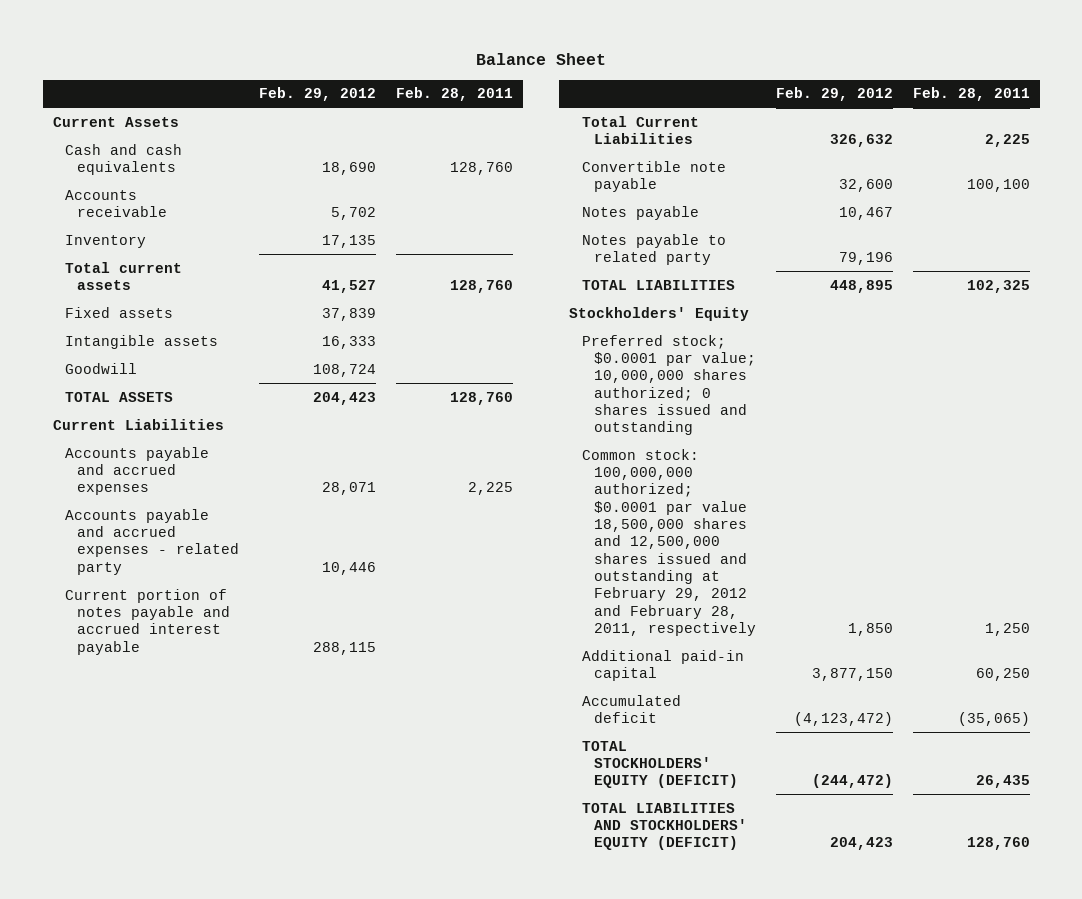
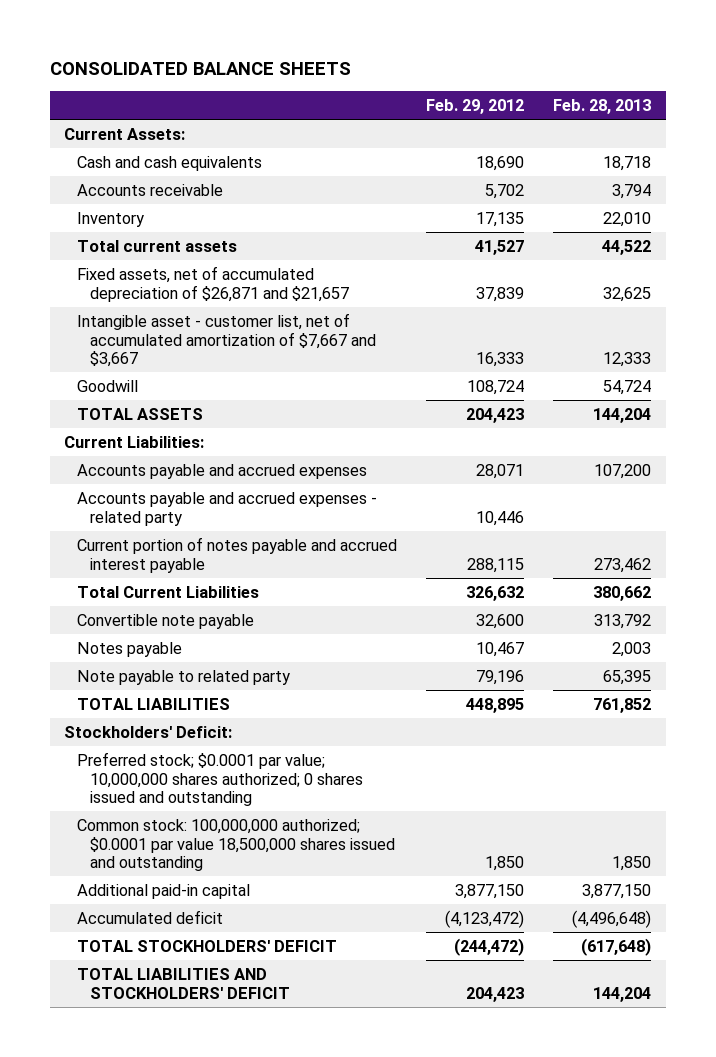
- Balance Sheet
+ CONSOLIDATED BALANCE SHEETS
- | Feb. 29, 2012 | Feb. 28, 2011
+ | Feb. 29, 2012 | Feb. 28, 2013
- Current Assets
+ Current Assets:
- Fixed assets | 37,839 |
- Intangible assets | 16,333 |
+ Fixed assets, net of accumulated depreciation of $26,871 and $21,657 | 37,839 | 32,625
+ Intangible asset - customer list, net of accumulated amortization of $7,667 and $3,667 | 16,333 | 12,333
- Current Liabilities
+ Current Liabilities:
- Notes payable to related party | 79,196 |
+ Note payable to related party | 79,196 | 65,395
- Stockholders' Equity
+ Stockholders' Deficit:
- Common stock: 100,000,000 authorized; $0.0001 par value 18,500,000 shares and 12,500,000 shares issued and outstanding at February 29, 2012 and February 28, 2011, respectively | 1,850 | 1,250
+ Common stock: 100,000,000 authorized; $0.0001 par value 18,500,000 shares issued and outstanding | 1,850 | 1,850
- TOTAL STOCKHOLDERS' EQUITY (DEFICIT) | (244,472) | 26,435
- TOTAL LIABILITIES AND STOCKHOLDERS' EQUITY (DEFICIT) | 204,423 | 128,760
+ TOTAL STOCKHOLDERS' DEFICIT | (244,472) | (617,648)
+ TOTAL LIABILITIES AND STOCKHOLDERS' DEFICIT | 204,423 | 144,204

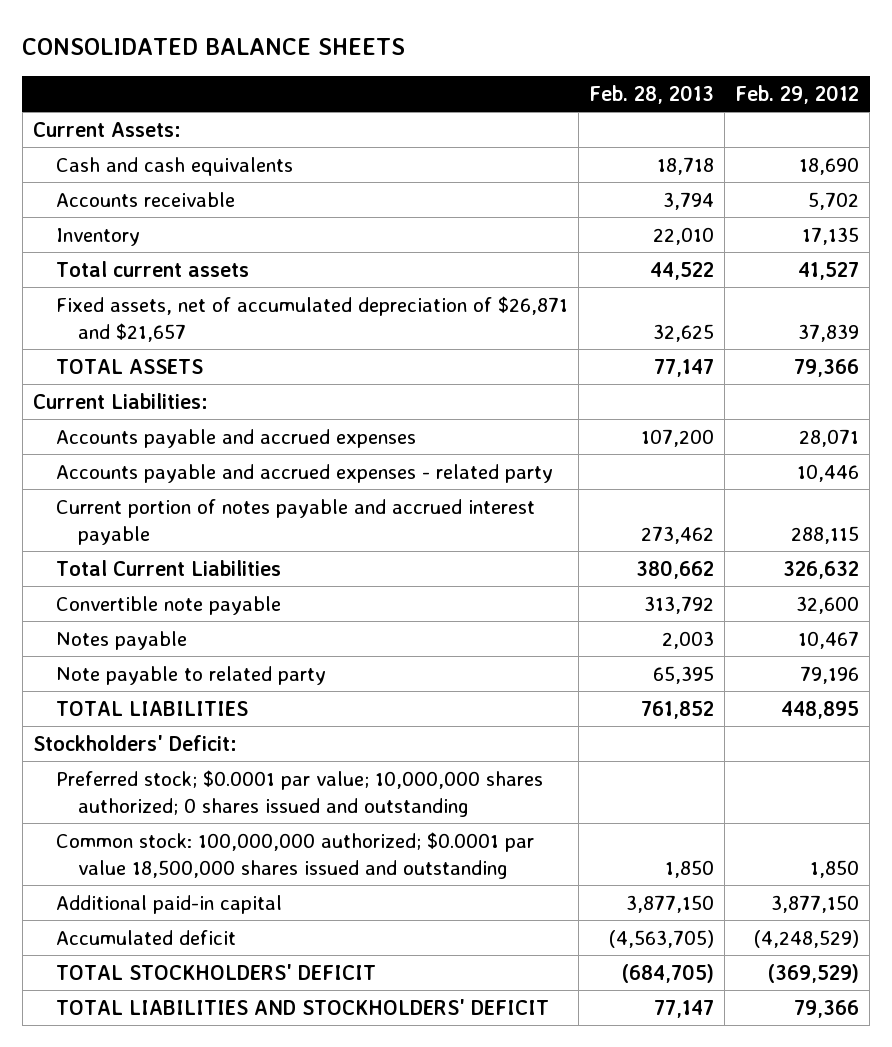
- | Feb. 29, 2012 | Feb. 28, 2013
+ | Feb. 28, 2013 | Feb. 29, 2012
- Intangible asset - customer list, net of accumulated amortization of $7,667 and $3,667 | 16,333 | 12,333
- Goodwill | 108,724 | 54,724
- TOTAL ASSETS | 204,423 | 144,204
+ TOTAL ASSETS | 77,147 | 79,366
- Accumulated deficit | (4,123,472) | (4,496,648)
- TOTAL STOCKHOLDERS' DEFICIT | (244,472) | (617,648)
- TOTAL LIABILITIES AND STOCKHOLDERS' DEFICIT | 204,423 | 144,204
+ Accumulated deficit | (4,563,705) | (4,248,529)
+ TOTAL STOCKHOLDERS' DEFICIT | (684,705) | (369,529)
+ TOTAL LIABILITIES AND STOCKHOLDERS' DEFICIT | 77,147 | 79,366

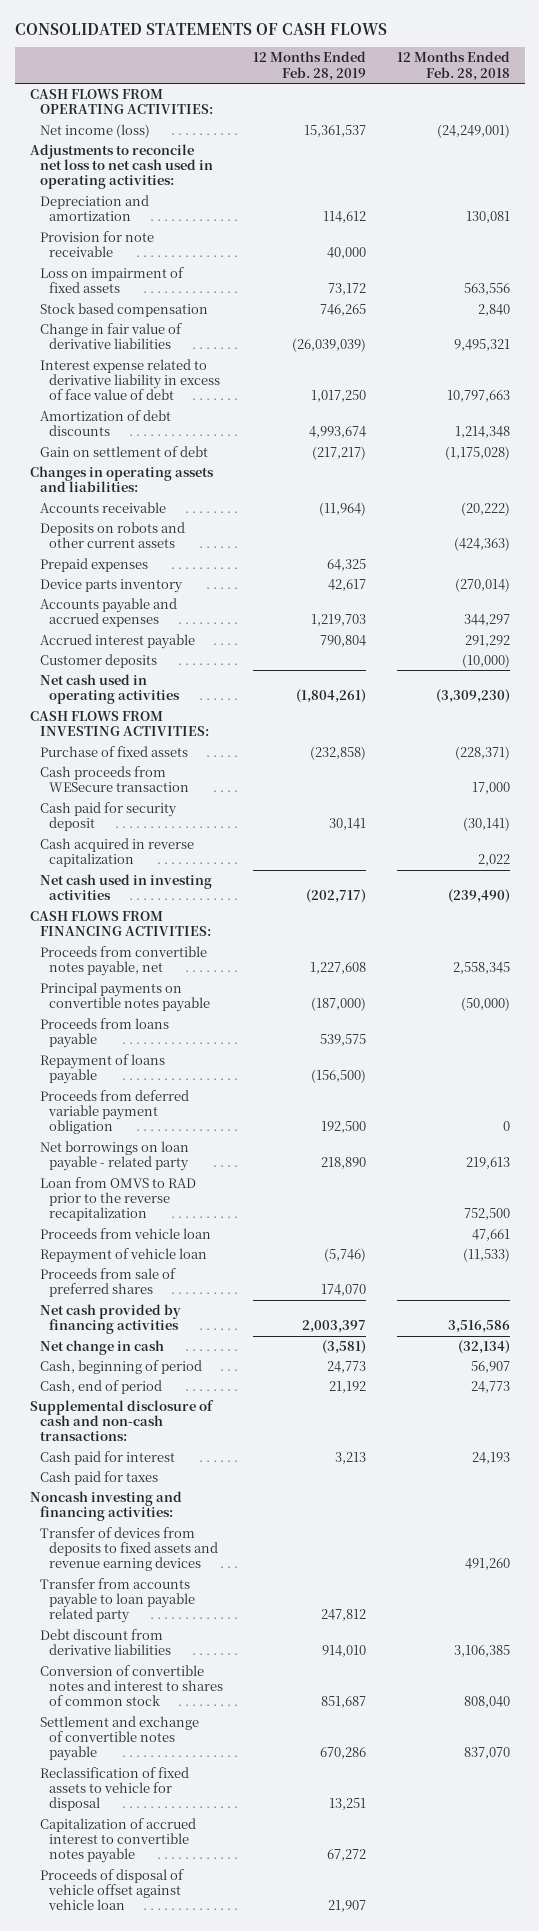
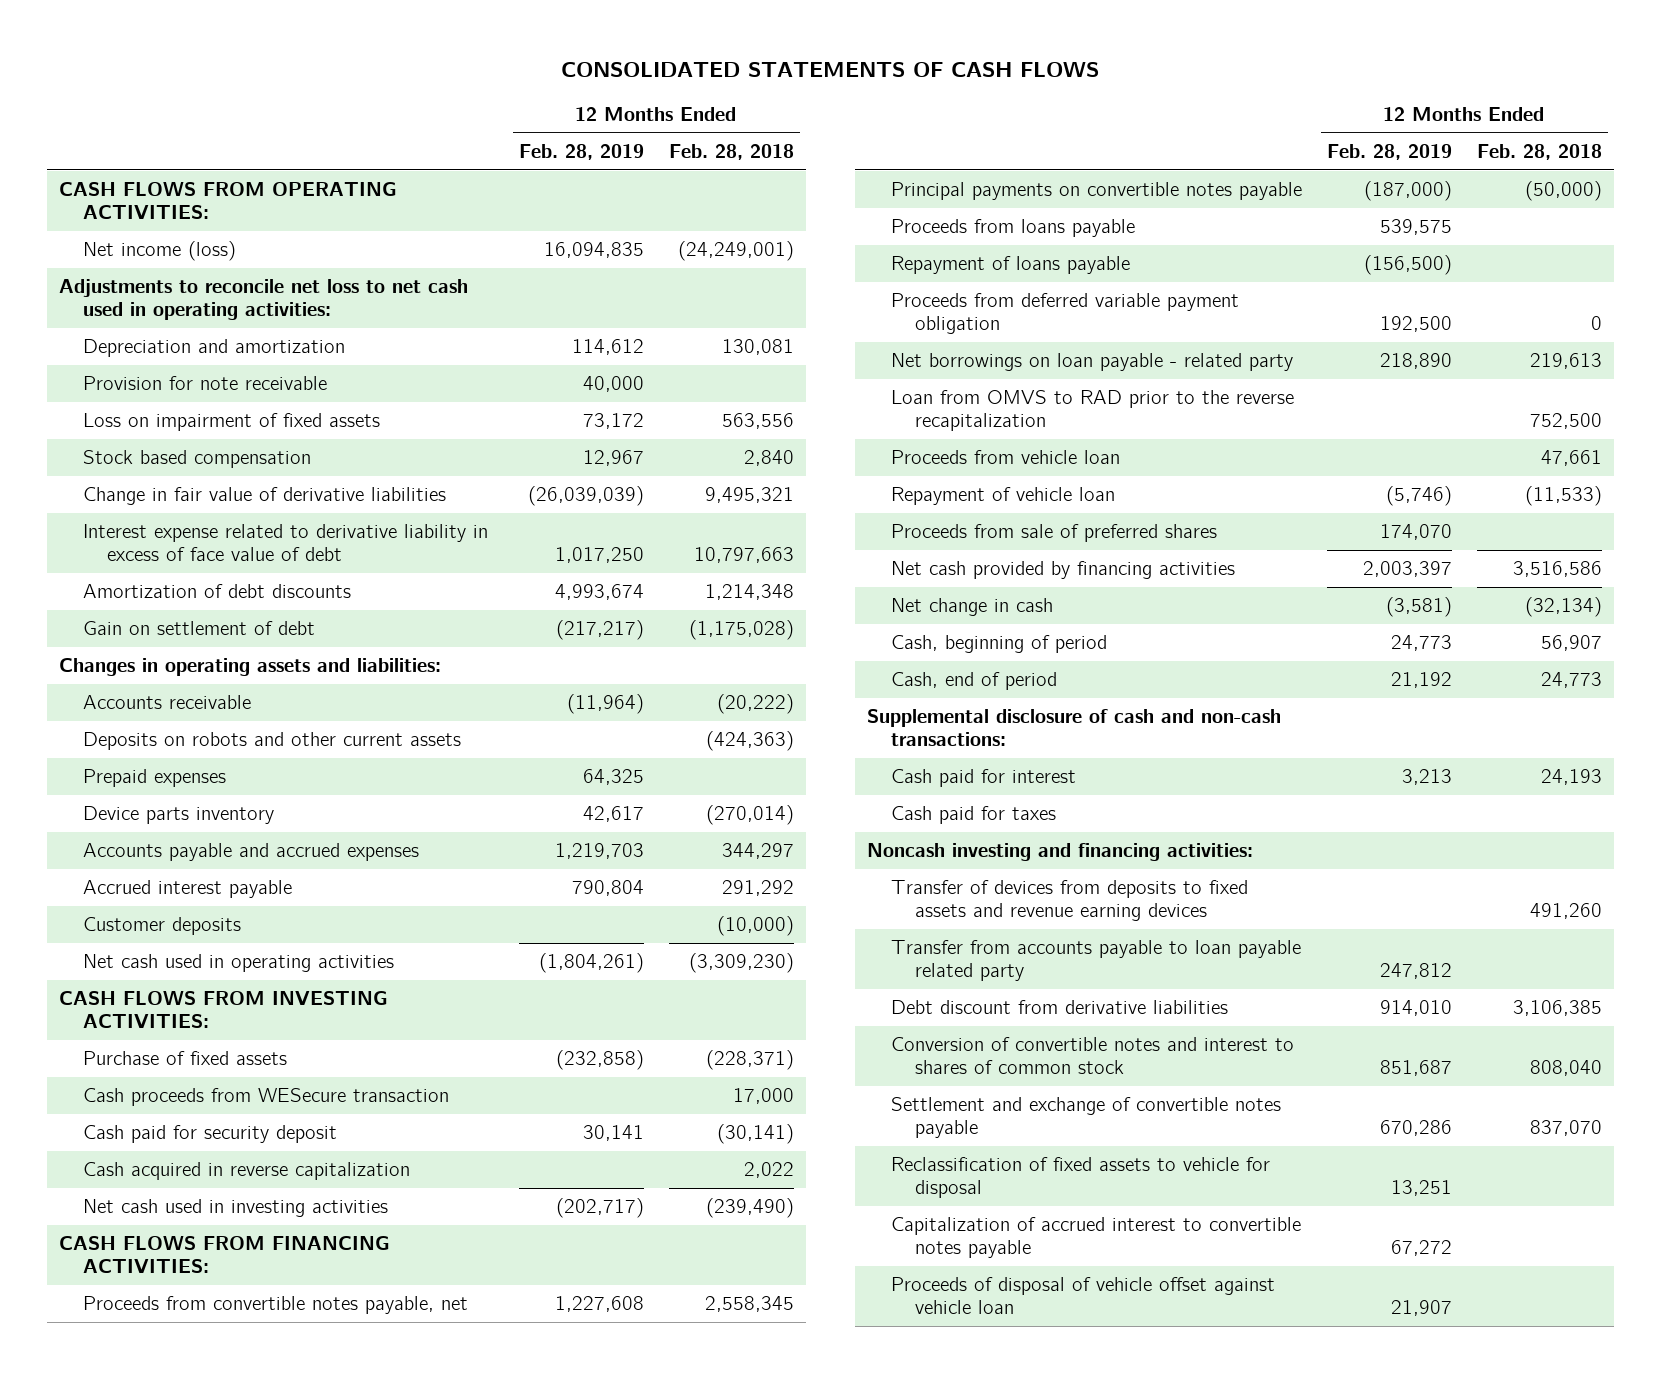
- Net income (loss) | 15,361,537 | (24,249,001)
+ Net income (loss) | 16,094,835 | (24,249,001)
- Stock based compensation | 746,265 | 2,840
+ Stock based compensation | 12,967 | 2,840

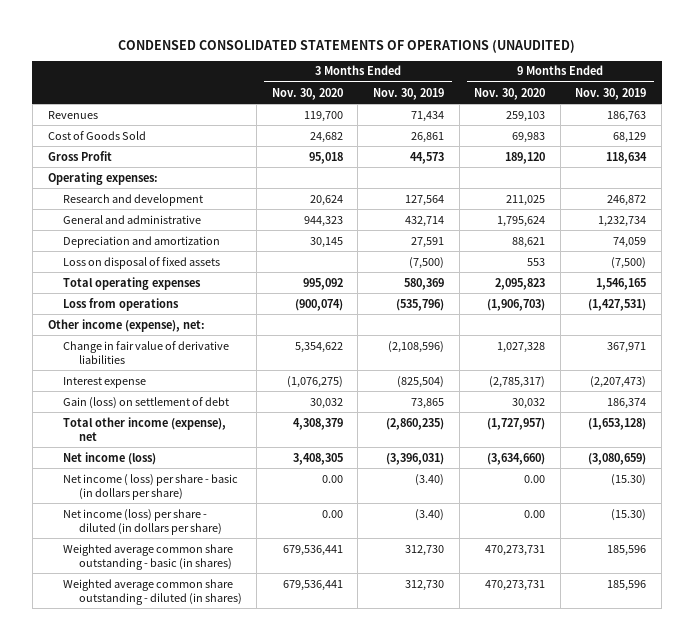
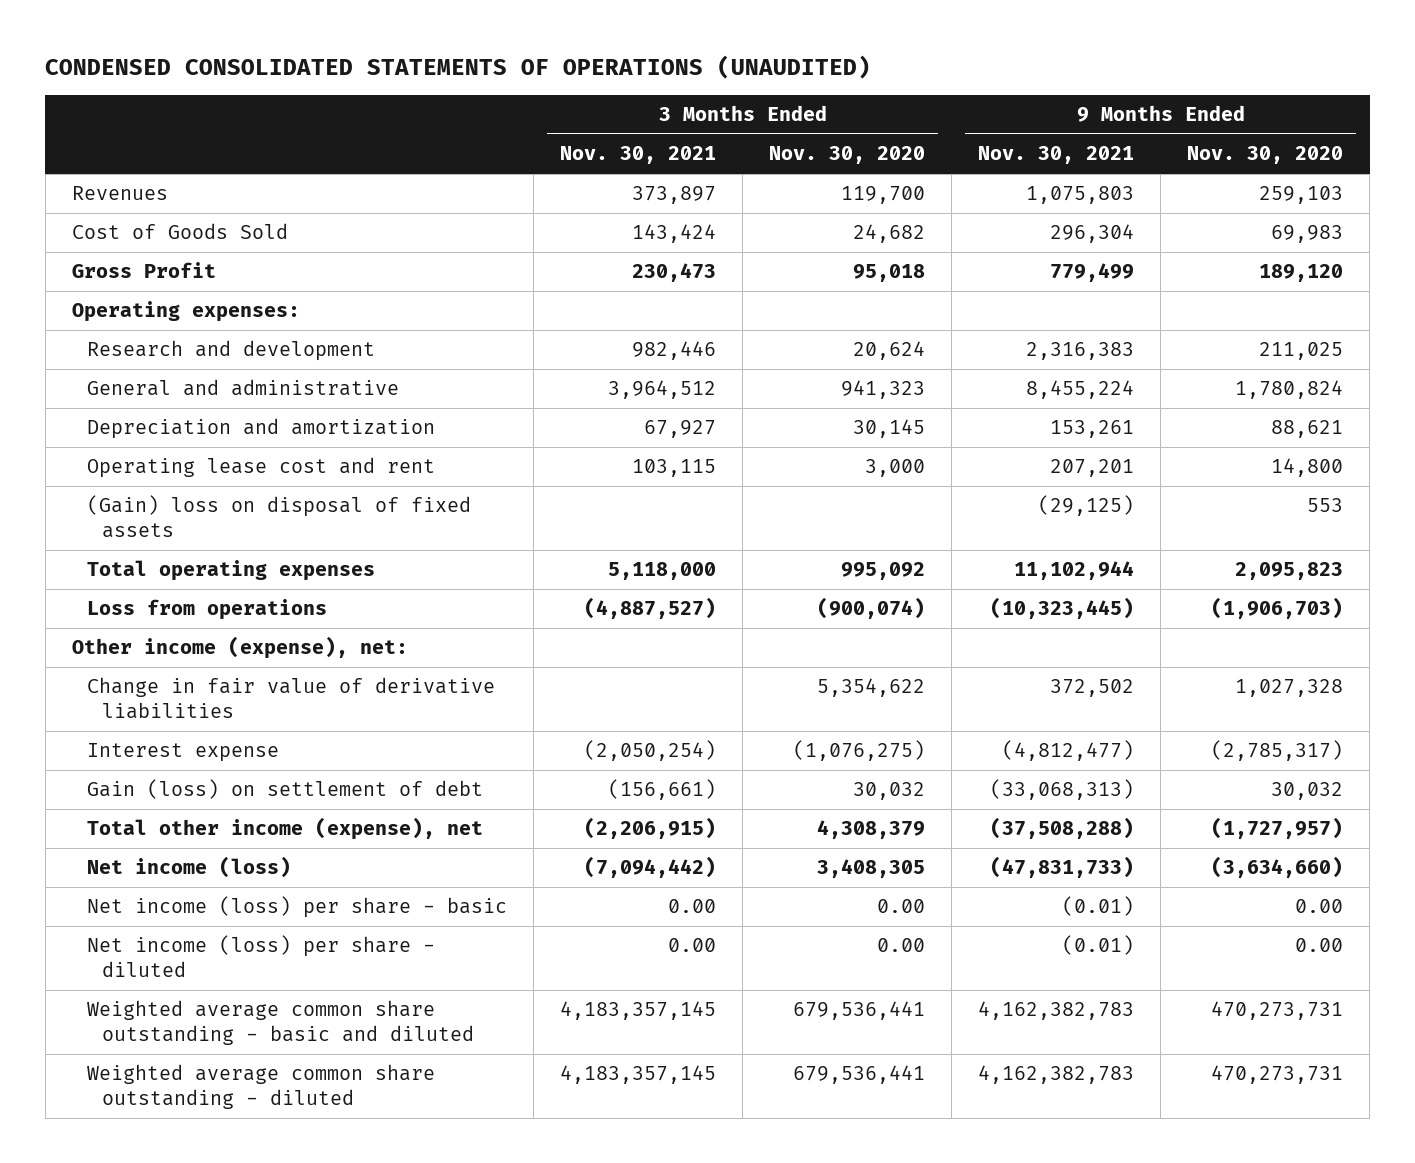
- | 3 Months Ended Nov. 30, 2020 | 3 Months Ended Nov. 30, 2019 | 9 Months Ended Nov. 30, 2020 | 9 Months Ended Nov. 30, 2019
+ | 3 Months Ended Nov. 30, 2021 | 3 Months Ended Nov. 30, 2020 | 9 Months Ended Nov. 30, 2021 | 9 Months Ended Nov. 30, 2020
- General and administrative | 944,323 | 432,714 | 1,795,624 | 1,232,734
+ General and administrative | 3,964,512 | 941,323 | 8,455,224 | 1,780,824
- Loss on disposal of fixed assets | | (7,500) | 553 | (7,500)
+ Operating lease cost and rent | 103,115 | 3,000 | 207,201 | 14,800
+ (Gain) loss on disposal of fixed assets | | | (29,125) | 553
- Net income ( loss) per share - basic (in dollars per share) | 0.00 | (3.40) | 0.00 | (15.30)
- Net income (loss) per share - diluted (in dollars per share) | 0.00 | (3.40) | 0.00 | (15.30)
- Weighted average common share outstanding - basic (in shares) | 679,536,441 | 312,730 | 470,273,731 | 185,596
- Weighted average common share outstanding - diluted (in shares) | 679,536,441 | 312,730 | 470,273,731 | 185,596
+ Net income (loss) per share - basic | 0.00 | 0.00 | (0.01) | 0.00
+ Net income (loss) per share - diluted | 0.00 | 0.00 | (0.01) | 0.00
+ Weighted average common share outstanding - basic and diluted | 4,183,357,145 | 679,536,441 | 4,162,382,783 | 470,273,731
+ Weighted average common share outstanding - diluted | 4,183,357,145 | 679,536,441 | 4,162,382,783 | 470,273,731

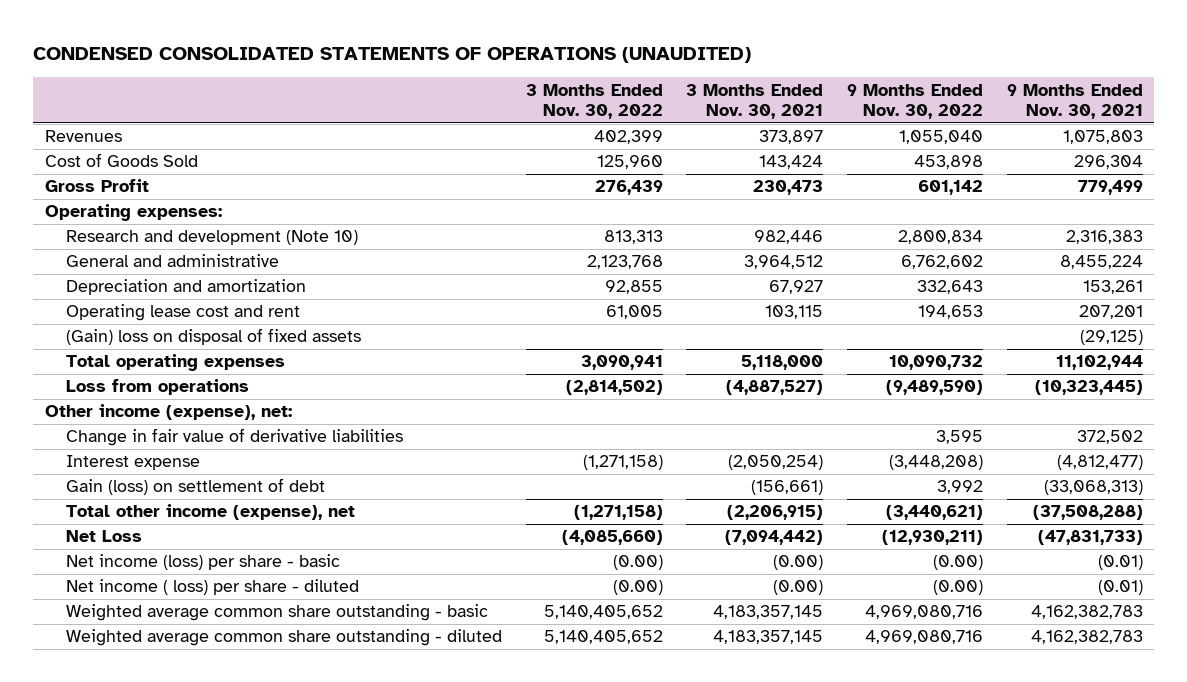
- | 3 Months Ended Nov. 30, 2021 | 3 Months Ended Nov. 30, 2020 | 9 Months Ended Nov. 30, 2021 | 9 Months Ended Nov. 30, 2020
+ | 3 Months Ended Nov. 30, 2022 | 3 Months Ended Nov. 30, 2021 | 9 Months Ended Nov. 30, 2022 | 9 Months Ended Nov. 30, 2021
- Research and development | 982,446 | 20,624 | 2,316,383 | 211,025
+ Research and development (Note 10) | 813,313 | 982,446 | 2,800,834 | 2,316,383
- Net income (loss) | (7,094,442) | 3,408,305 | (47,831,733) | (3,634,660)
- Net income (loss) per share - basic | 0.00 | 0.00 | (0.01) | 0.00
- Net income (loss) per share - diluted | 0.00 | 0.00 | (0.01) | 0.00
- Weighted average common share outstanding - basic and diluted | 4,183,357,145 | 679,536,441 | 4,162,382,783 | 470,273,731
+ Net Loss | (4,085,660) | (7,094,442) | (12,930,211) | (47,831,733)
+ Net income (loss) per share - basic | (0.00) | (0.00) | (0.00) | (0.01)
+ Net income ( loss) per share - diluted | (0.00) | (0.00) | (0.00) | (0.01)
+ Weighted average common share outstanding - basic | 5,140,405,652 | 4,183,357,145 | 4,969,080,716 | 4,162,382,783

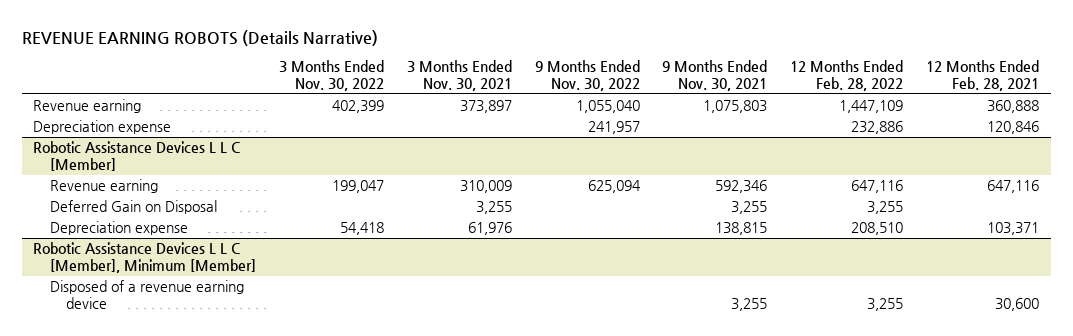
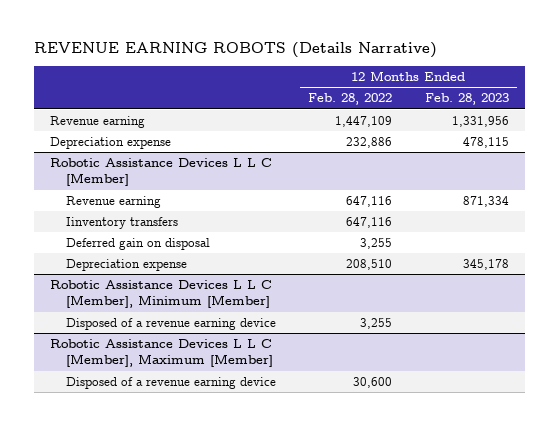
- | 3 Months Ended Nov. 30, 2022 | 3 Months Ended Nov. 30, 2021 | 9 Months Ended Nov. 30, 2022 | 9 Months Ended Nov. 30, 2021 | 12 Months Ended Feb. 28, 2022 | 12 Months Ended Feb. 28, 2021
+ | 12 Months Ended Feb. 28, 2022 | 12 Months Ended Feb. 28, 2023
@ Robotic Assistance Devices L L C [Member]
- Deferred Gain on Disposal | | 3,255 | | 3,255 | 3,255 |
+ Iinventory transfers | 647,116 |
+ Deferred gain on disposal | 3,255 |
+ Robotic Assistance Devices L L C [Member], Maximum [Member]
+ Disposed of a revenue earning device | 30,600 |

